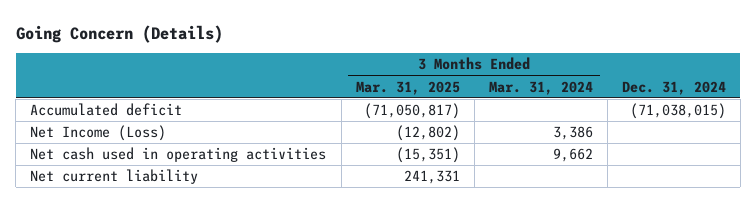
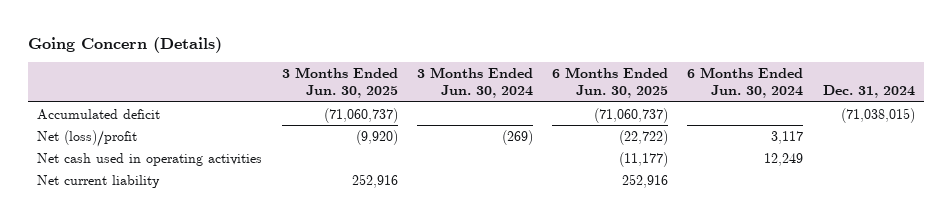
- | 3 Months Ended Mar. 31, 2025 | 3 Months Ended Mar. 31, 2024 | Dec. 31, 2024
+ | 3 Months Ended Jun. 30, 2025 | 3 Months Ended Jun. 30, 2024 | 6 Months Ended Jun. 30, 2025 | 6 Months Ended Jun. 30, 2024 | Dec. 31, 2024
- Net Income (Loss) | (12,802) | 3,386 |
+ Net (loss)/profit | (9,920) | (269) | (22,722) | 3,117 |

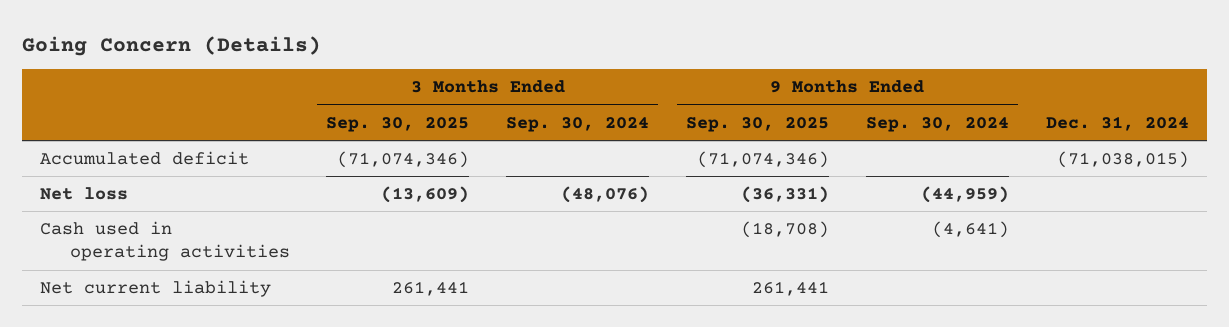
- | 3 Months Ended Jun. 30, 2025 | 3 Months Ended Jun. 30, 2024 | 6 Months Ended Jun. 30, 2025 | 6 Months Ended Jun. 30, 2024 | Dec. 31, 2024
+ | 3 Months Ended Sep. 30, 2025 | 3 Months Ended Sep. 30, 2024 | 9 Months Ended Sep. 30, 2025 | 9 Months Ended Sep. 30, 2024 | Dec. 31, 2024
- Net (loss)/profit | (9,920) | (269) | (22,722) | 3,117 |
- Net cash used in operating activities | | | (11,177) | 12,249 |
+ Net loss | (13,609) | (48,076) | (36,331) | (44,959) |
+ Cash used in operating activities | | | (18,708) | (4,641) |

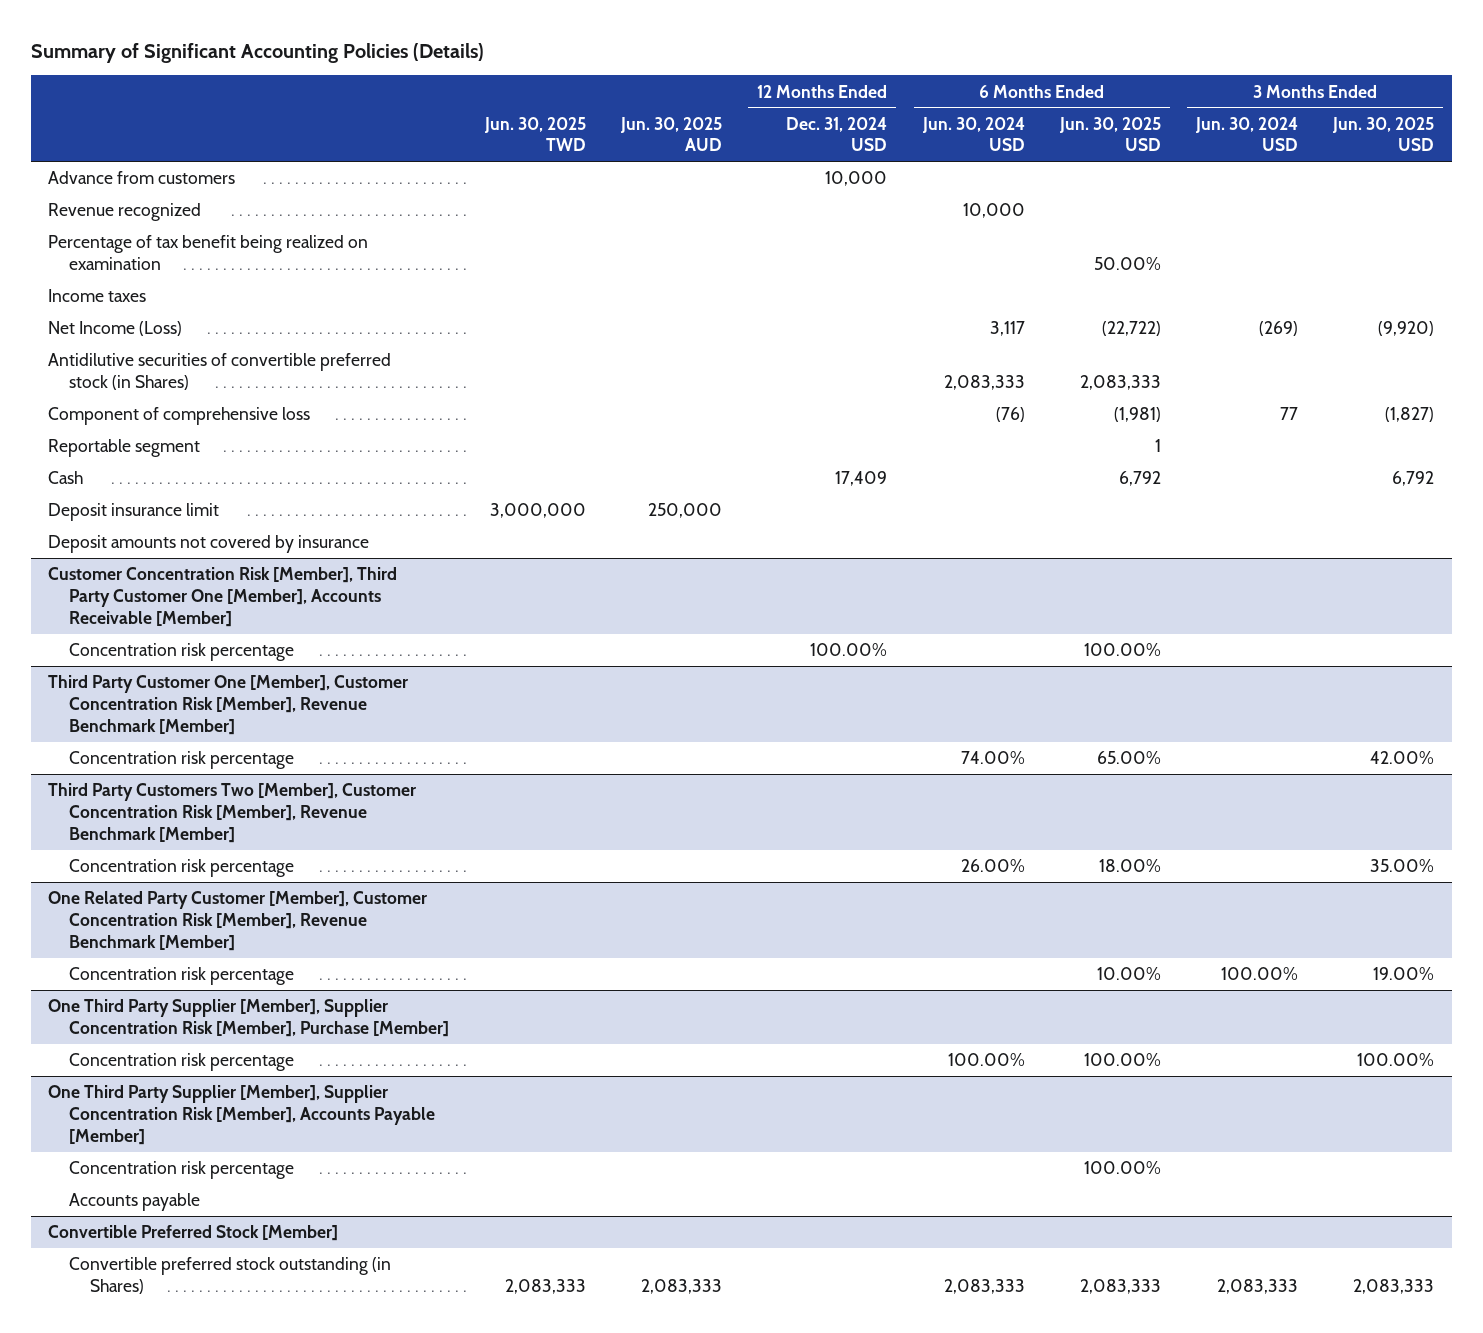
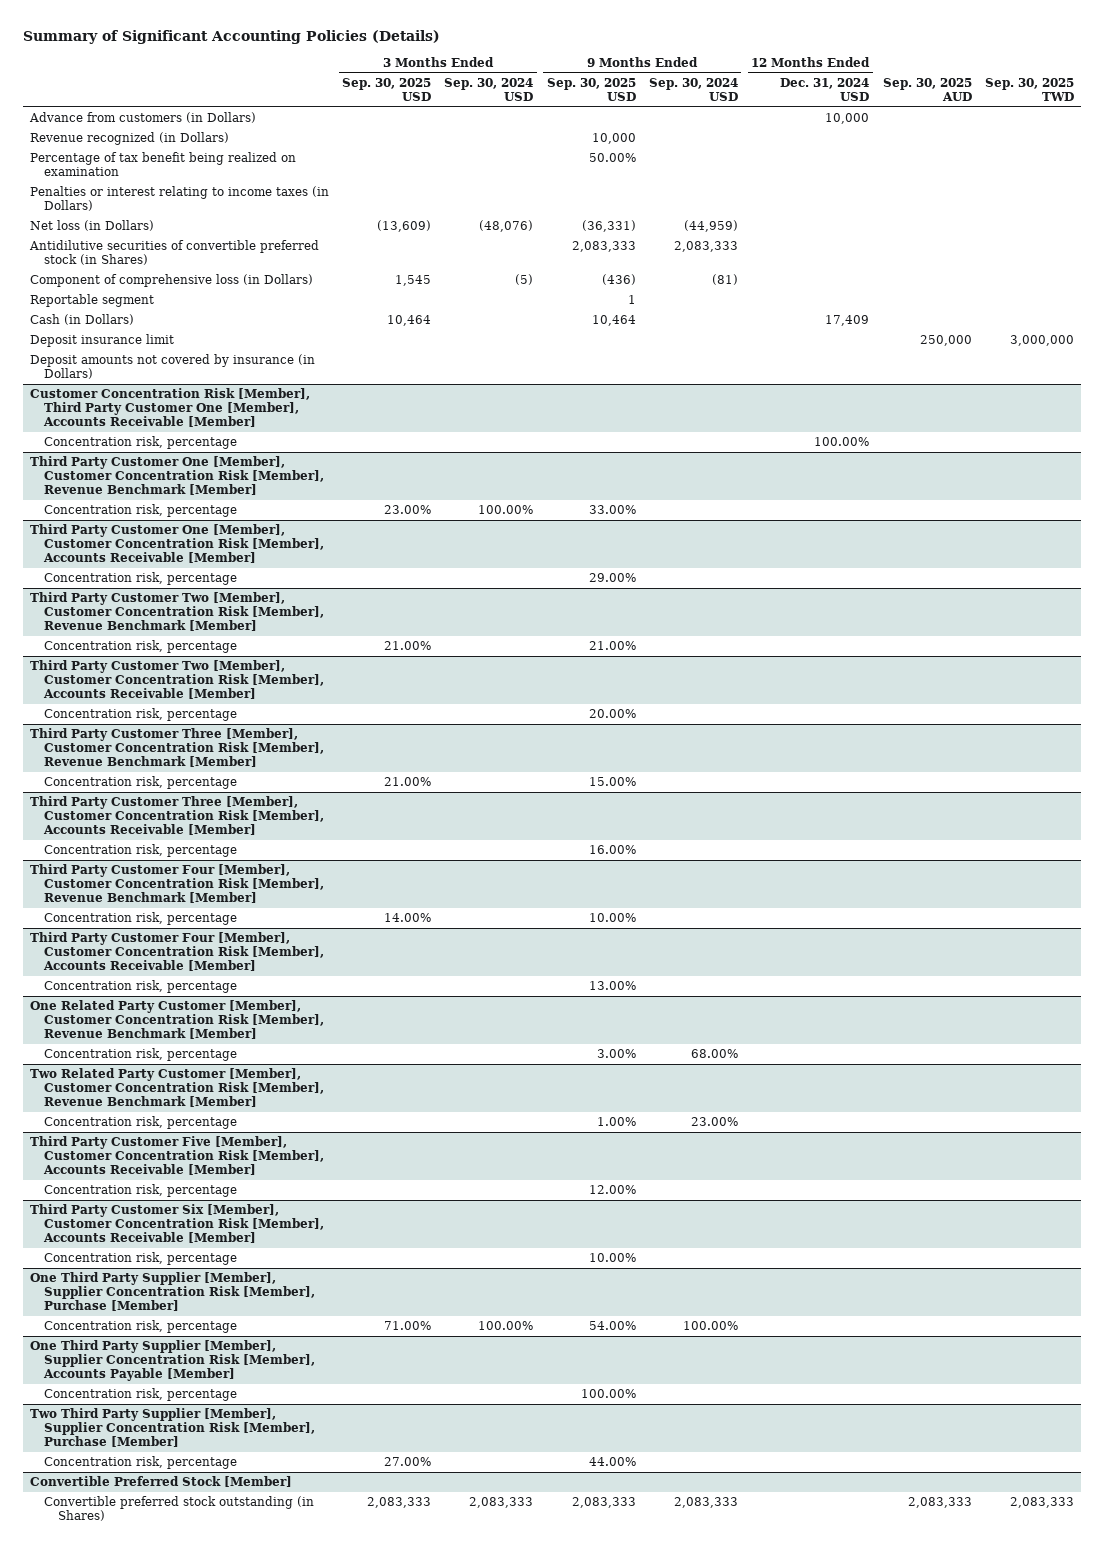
- | Jun. 30, 2025 TWD | Jun. 30, 2025 AUD | 12 Months Ended Dec. 31, 2024 USD | 6 Months Ended Jun. 30, 2024 USD | 6 Months Ended Jun. 30, 2025 USD | 3 Months Ended Jun. 30, 2024 USD | 3 Months Ended Jun. 30, 2025 USD
+ | 3 Months Ended Sep. 30, 2025 USD | 3 Months Ended Sep. 30, 2024 USD | 9 Months Ended Sep. 30, 2025 USD | 9 Months Ended Sep. 30, 2024 USD | 12 Months Ended Dec. 31, 2024 USD | Sep. 30, 2025 AUD | Sep. 30, 2025 TWD
- Advance from customers | | | 10,000 | | | |
- Revenue recognized | | | | 10,000 | | |
+ Advance from customers (in Dollars) | | | | | 10,000 | |
+ Revenue recognized (in Dollars) | | | 10,000 | | | |
- Income taxes
- Net Income (Loss) | | | | 3,117 | (22,722) | (269) | (9,920)
+ Penalties or interest relating to income taxes (in Dollars)
+ Net loss (in Dollars) | (13,609) | (48,076) | (36,331) | (44,959) | | |
- Component of comprehensive loss | | | | (76) | (1,981) | 77 | (1,827)
+ Component of comprehensive loss (in Dollars) | 1,545 | (5) | (436) | (81) | | |
- Cash | | | 17,409 | | 6,792 | | 6,792
+ Cash (in Dollars) | 10,464 | | 10,464 | | 17,409 | |
- Deposit amounts not covered by insurance
+ Deposit amounts not covered by insurance (in Dollars)
@ Customer Concentration Risk [Member], Third Party Customer One [Member], Accounts Receivable [Member]
- Concentration risk percentage | | | 100.00% | | 100.00% | |
+ Concentration risk, percentage | | | | | 100.00% | |
@ Third Party Customer One [Member], Customer Concentration Risk [Member], Revenue Benchmark [Member]
- Concentration risk percentage | | | | 74.00% | 65.00% | | 42.00%
- Third Party Customers Two [Member], Customer Concentration Risk [Member], Revenue Benchmark [Member]
- Concentration risk percentage | | | | 26.00% | 18.00% | | 35.00%
@ Third Party Customer One [Member], Customer Concentration Risk [Member], Revenue Benchmark [Member]
+ Concentration risk, percentage | 23.00% | 100.00% | 33.00% | | | |
+ Third Party Customer One [Member], Customer Concentration Risk [Member], Accounts Receivable [Member]
+ Concentration risk, percentage | | | 29.00% | | | |
+ Third Party Customer Two [Member], Customer Concentration Risk [Member], Revenue Benchmark [Member]
+ Concentration risk, percentage | 21.00% | | 21.00% | | | |
+ Third Party Customer Two [Member], Customer Concentration Risk [Member], Accounts Receivable [Member]
+ Concentration risk, percentage | | | 20.00% | | | |
+ Third Party Customer Three [Member], Customer Concentration Risk [Member], Revenue Benchmark [Member]
+ Concentration risk, percentage | 21.00% | | 15.00% | | | |
+ Third Party Customer Three [Member], Customer Concentration Risk [Member], Accounts Receivable [Member]
+ Concentration risk, percentage | | | 16.00% | | | |
+ Third Party Customer Four [Member], Customer Concentration Risk [Member], Revenue Benchmark [Member]
+ Concentration risk, percentage | 14.00% | | 10.00% | | | |
+ Third Party Customer Four [Member], Customer Concentration Risk [Member], Accounts Receivable [Member]
+ Concentration risk, percentage | | | 13.00% | | | |
@ One Related Party Customer [Member], Customer Concentration Risk [Member], Revenue Benchmark [Member]
- Concentration risk percentage | | | | | 10.00% | 100.00% | 19.00%
+ Concentration risk, percentage | | | 3.00% | 68.00% | | |
+ Two Related Party Customer [Member], Customer Concentration Risk [Member], Revenue Benchmark [Member]
+ Concentration risk, percentage | | | 1.00% | 23.00% | | |
+ Third Party Customer Five [Member], Customer Concentration Risk [Member], Accounts Receivable [Member]
+ Concentration risk, percentage | | | 12.00% | | | |
+ Third Party Customer Six [Member], Customer Concentration Risk [Member], Accounts Receivable [Member]
+ Concentration risk, percentage | | | 10.00% | | | |
@ One Third Party Supplier [Member], Supplier Concentration Risk [Member], Purchase [Member]
- Concentration risk percentage | | | | 100.00% | 100.00% | | 100.00%
+ Concentration risk, percentage | 71.00% | 100.00% | 54.00% | 100.00% | | |
@ One Third Party Supplier [Member], Supplier Concentration Risk [Member], Accounts Payable [Member]
- Concentration risk percentage | | | | | 100.00% | |
- Accounts payable
+ Concentration risk, percentage | | | 100.00% | | | |
+ Two Third Party Supplier [Member], Supplier Concentration Risk [Member], Purchase [Member]
+ Concentration risk, percentage | 27.00% | | 44.00% | | | |

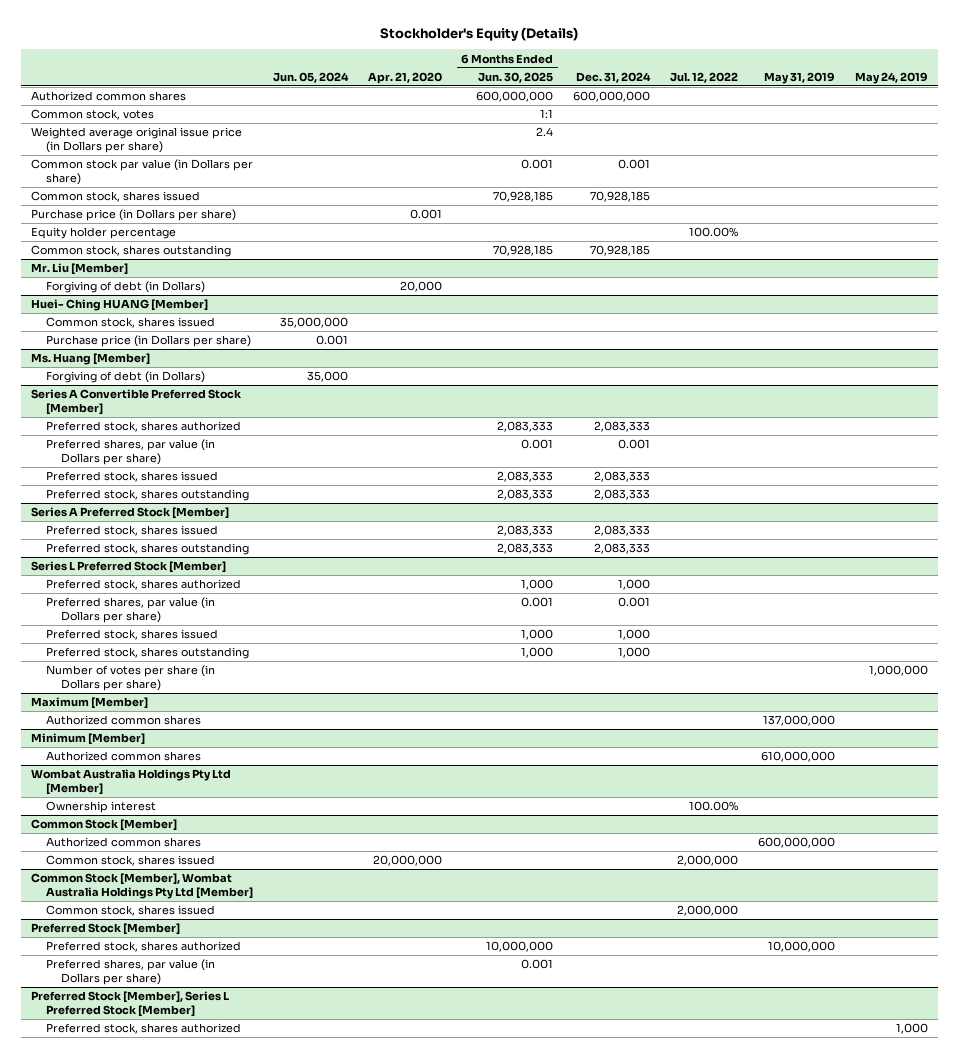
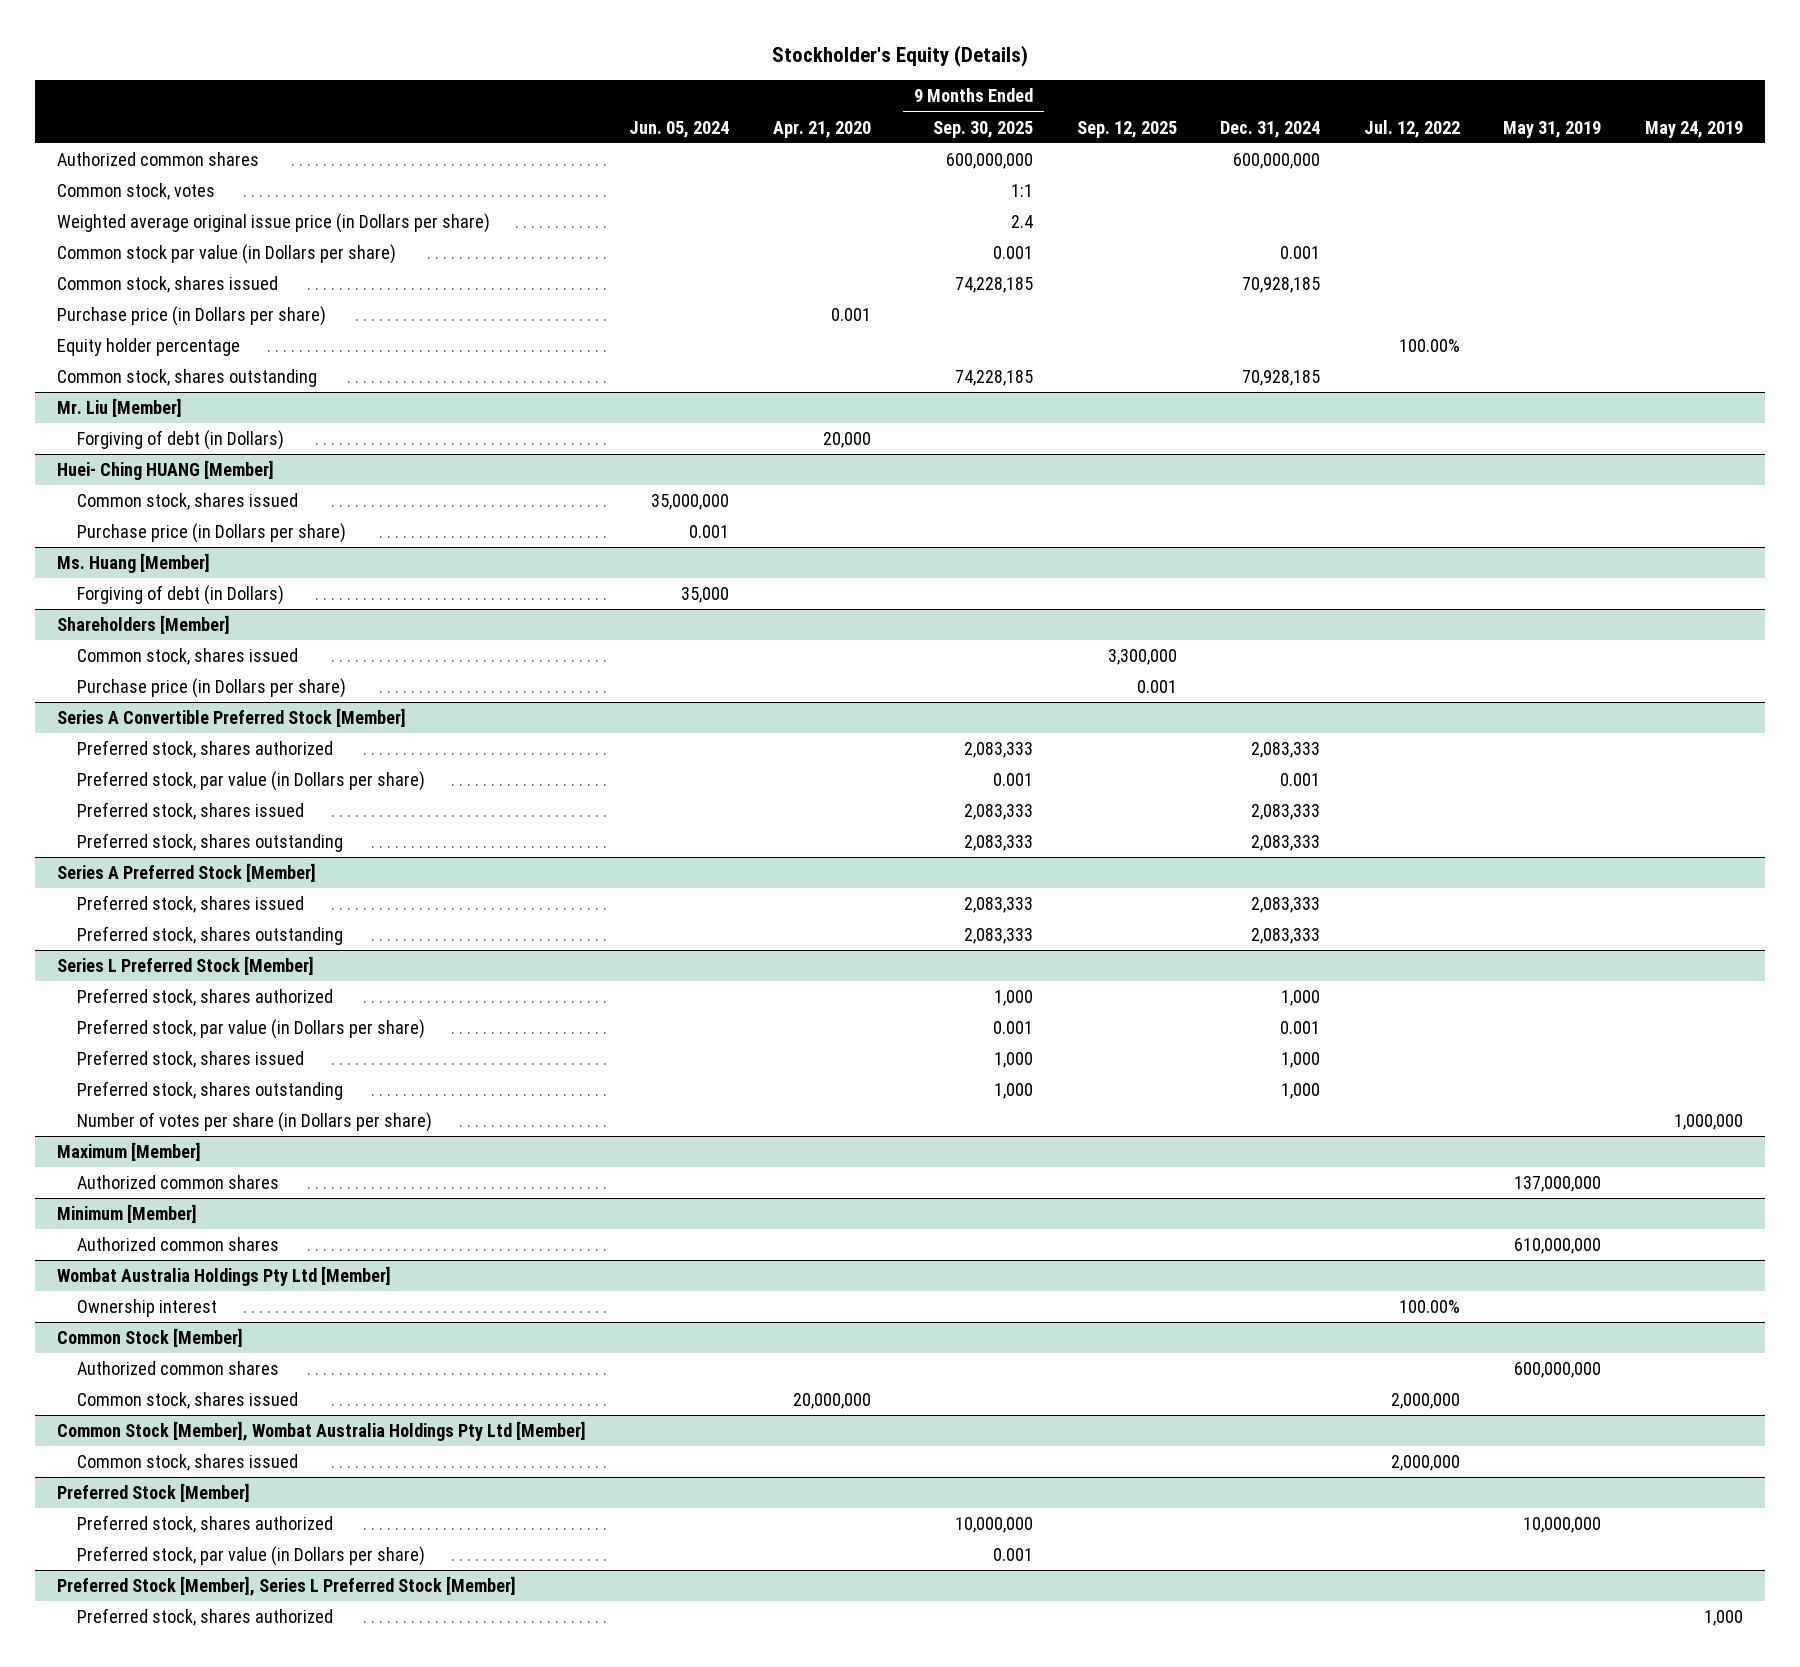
- | Jun. 05, 2024 | Apr. 21, 2020 | 6 Months Ended Jun. 30, 2025 | Dec. 31, 2024 | Jul. 12, 2022 | May 31, 2019 | May 24, 2019
+ | Jun. 05, 2024 | Apr. 21, 2020 | 9 Months Ended Sep. 30, 2025 | Sep. 12, 2025 | Dec. 31, 2024 | Jul. 12, 2022 | May 31, 2019 | May 24, 2019
+ Shareholders [Member]
+ Common stock, shares issued | | | | 3,300,000 | | | |
+ Purchase price (in Dollars per share) | | | | 0.001 | | | |
@ Series A Convertible Preferred Stock [Member]
- Preferred shares, par value (in Dollars per share) | | | 0.001 | 0.001 | | |
+ Preferred stock, par value (in Dollars per share) | | | 0.001 | | 0.001 | | |
@ Series L Preferred Stock [Member]
- Preferred shares, par value (in Dollars per share) | | | 0.001 | 0.001 | | |
+ Preferred stock, par value (in Dollars per share) | | | 0.001 | | 0.001 | | |
@ Preferred Stock [Member]
- Preferred shares, par value (in Dollars per share) | | | 0.001 | | | |
+ Preferred stock, par value (in Dollars per share) | | | 0.001 | | | | |

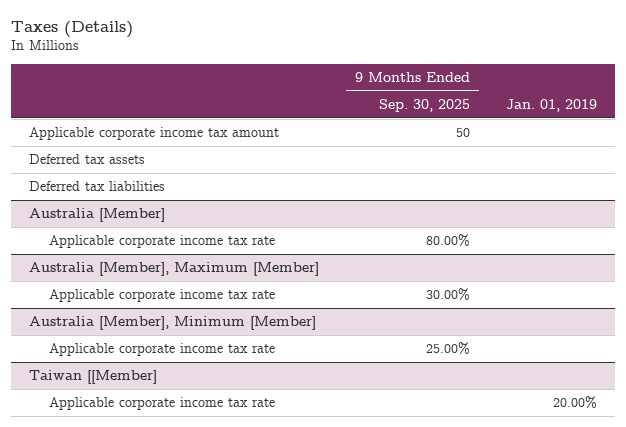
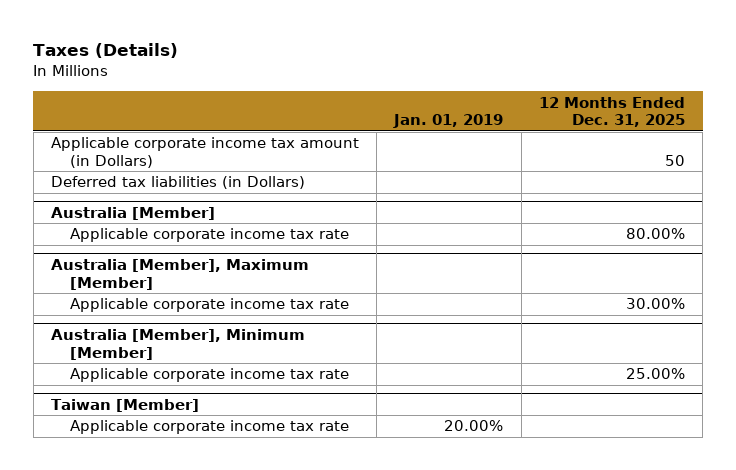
- | 9 Months Ended Sep. 30, 2025 | Jan. 01, 2019
+ | Jan. 01, 2019 | 12 Months Ended Dec. 31, 2025
- Applicable corporate income tax amount | 50 |
- Deferred tax assets
- Deferred tax liabilities
+ Applicable corporate income tax amount (in Dollars) | | 50
+ Deferred tax liabilities (in Dollars)
- Taiwan [[Member]
+ Taiwan [Member]

